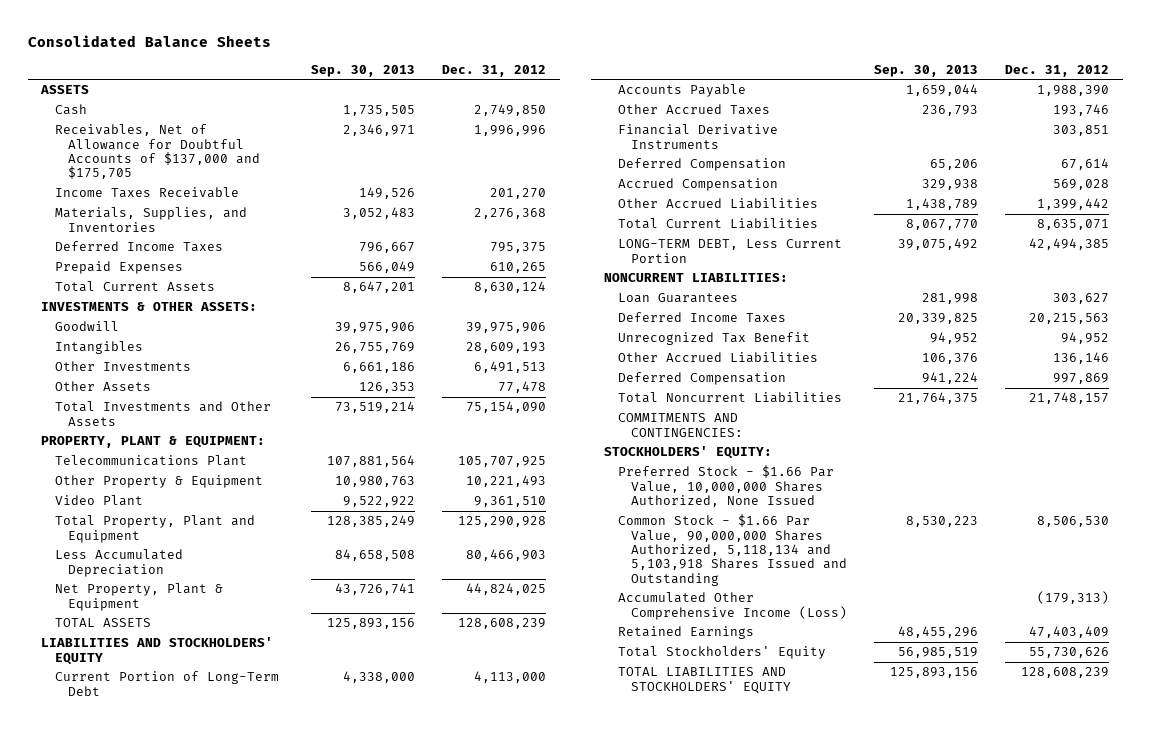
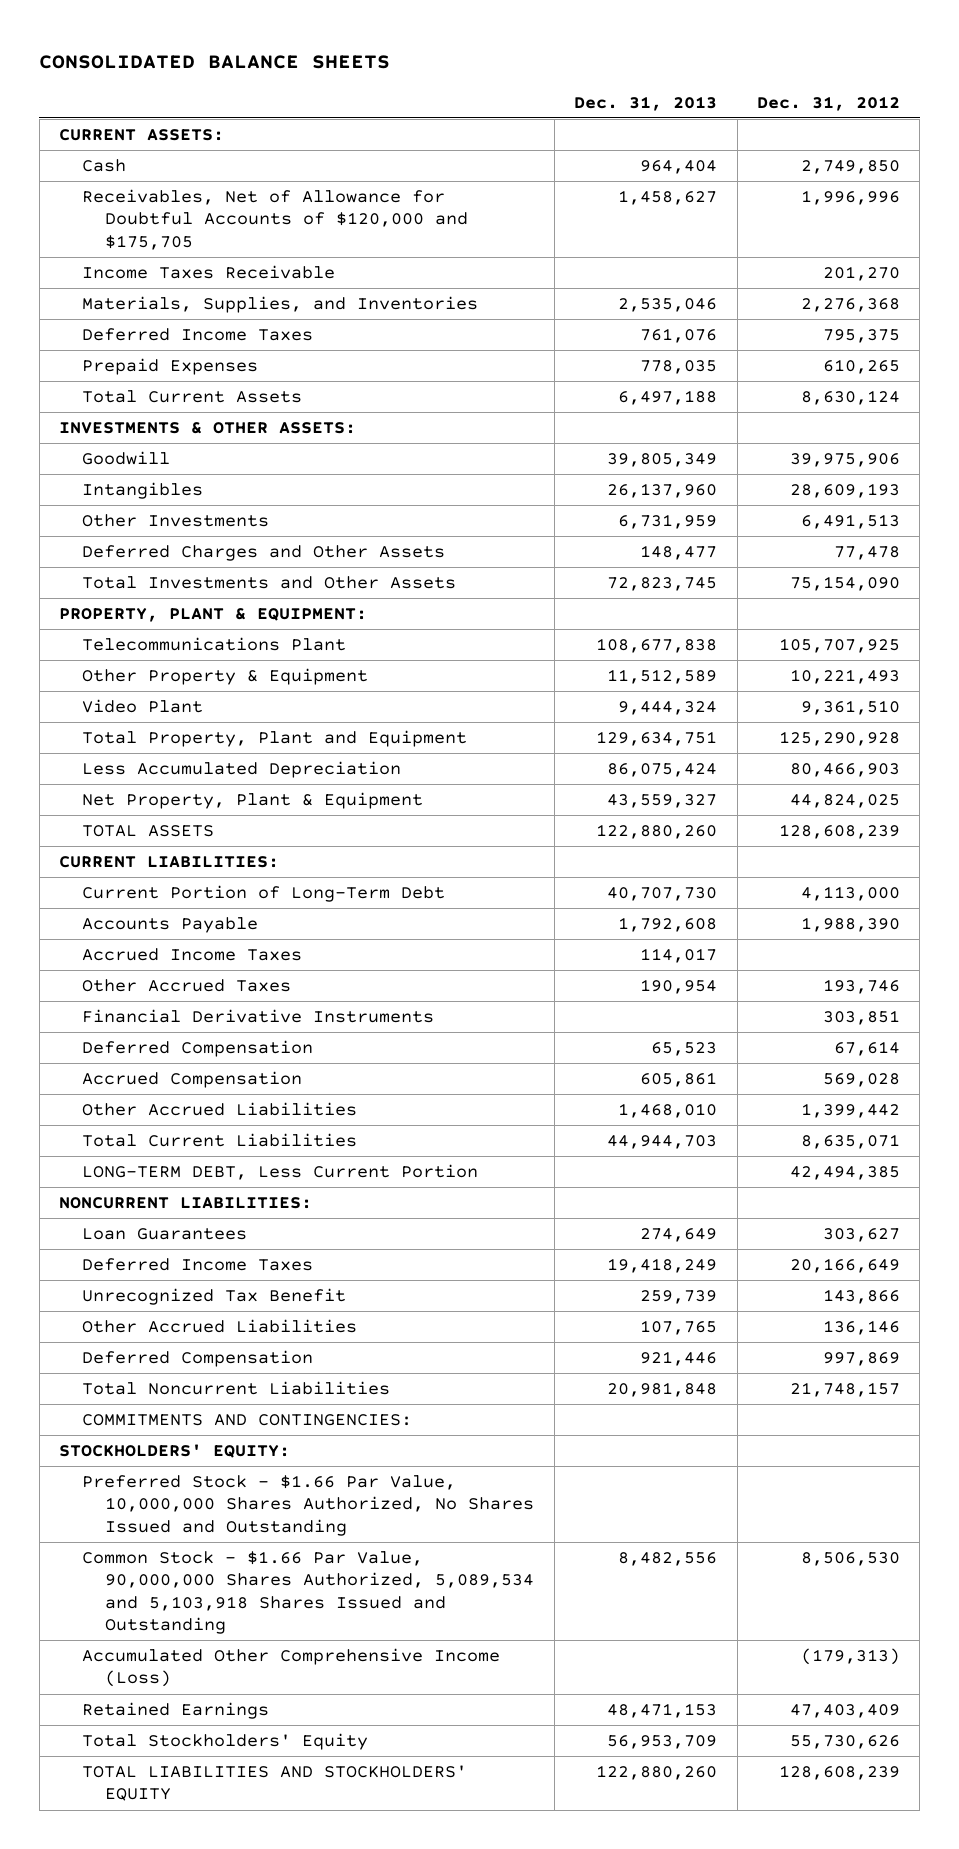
- Consolidated Balance Sheets
+ CONSOLIDATED BALANCE SHEETS
- | Sep. 30, 2013 | Dec. 31, 2012
+ | Dec. 31, 2013 | Dec. 31, 2012
- ASSETS
+ CURRENT ASSETS:
- Receivables, Net of Allowance for Doubtful Accounts of $137,000 and $175,705 | 2,346,971 | 1,996,996
+ Receivables, Net of Allowance for Doubtful Accounts of $120,000 and $175,705 | 1,458,627 | 1,996,996
- Other Assets | 126,353 | 77,478
+ Deferred Charges and Other Assets | 148,477 | 77,478
- LIABILITIES AND STOCKHOLDERS' EQUITY
+ CURRENT LIABILITIES:
+ Accrued Income Taxes | 114,017 |
- Deferred Income Taxes | 20,339,825 | 20,215,563
- Unrecognized Tax Benefit | 94,952 | 94,952
+ Deferred Income Taxes | 19,418,249 | 20,166,649
+ Unrecognized Tax Benefit | 259,739 | 143,866
- Preferred Stock - $1.66 Par Value, 10,000,000 Shares Authorized, None Issued
- Common Stock - $1.66 Par Value, 90,000,000 Shares Authorized, 5,118,134 and 5,103,918 Shares Issued and Outstanding | 8,530,223 | 8,506,530
+ Preferred Stock - $1.66 Par Value, 10,000,000 Shares Authorized, No Shares Issued and Outstanding
+ Common Stock - $1.66 Par Value, 90,000,000 Shares Authorized, 5,089,534 and 5,103,918 Shares Issued and Outstanding | 8,482,556 | 8,506,530

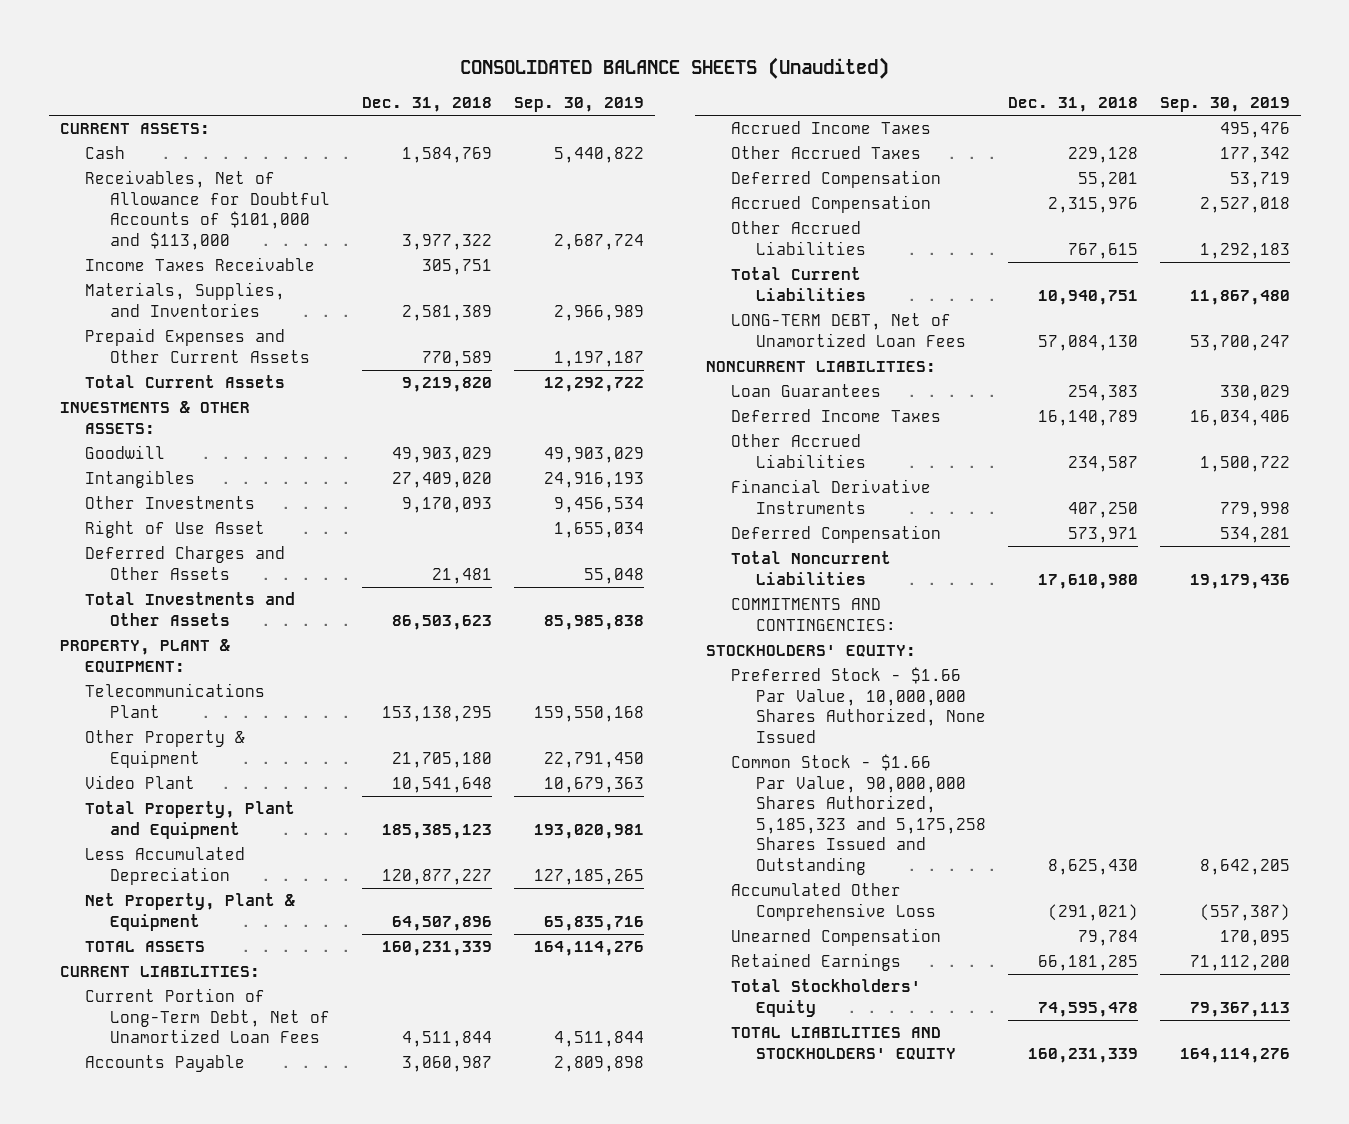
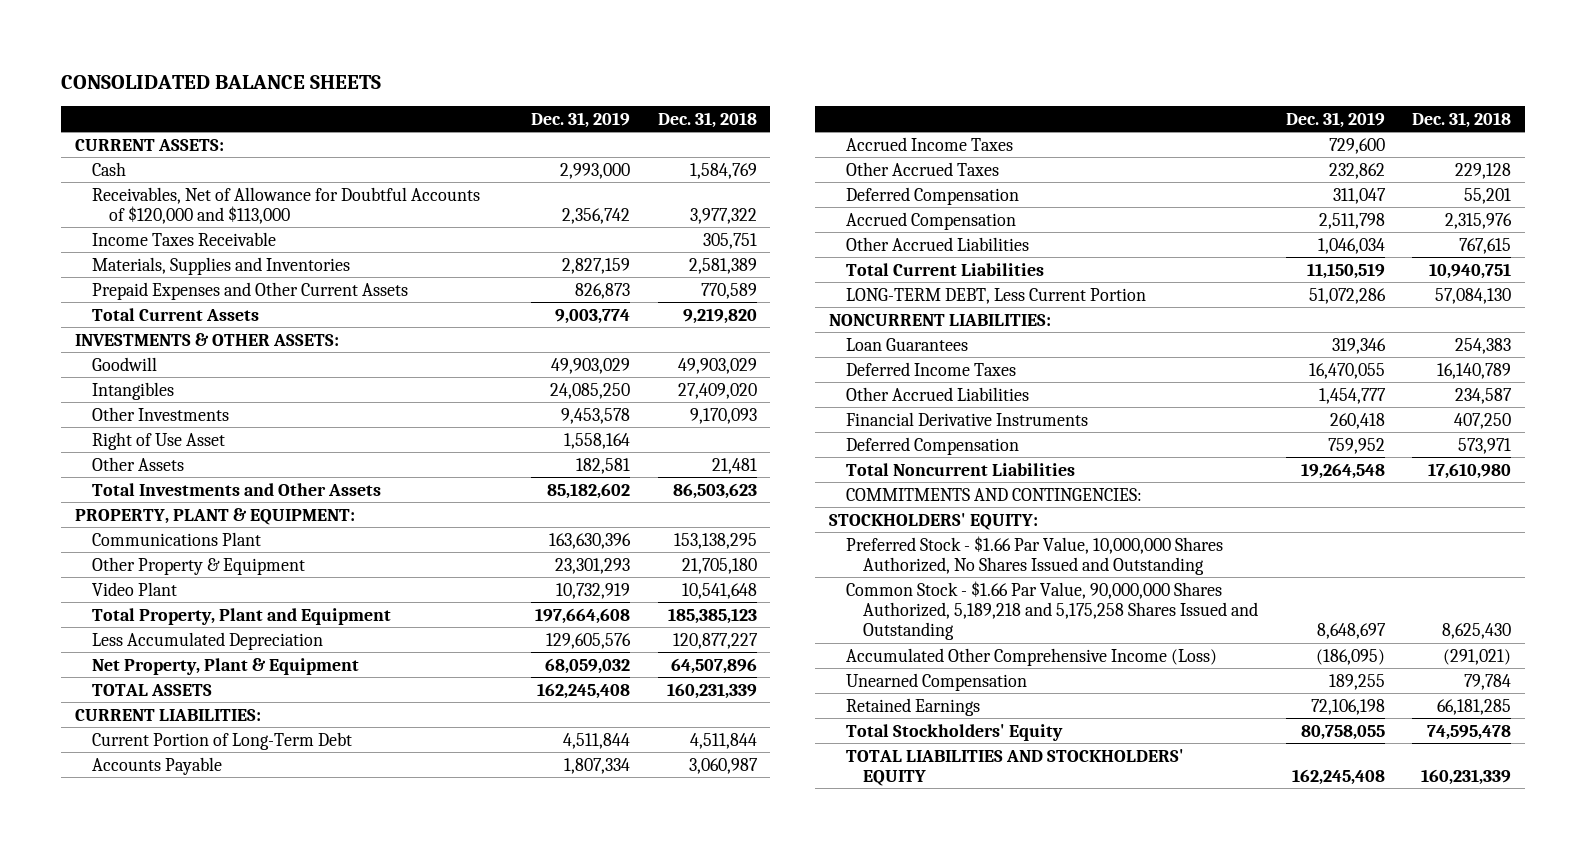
- CONSOLIDATED BALANCE SHEETS (Unaudited)
+ CONSOLIDATED BALANCE SHEETS
- | Dec. 31, 2018 | Sep. 30, 2019
+ | Dec. 31, 2019 | Dec. 31, 2018
- Receivables, Net of Allowance for Doubtful Accounts of $101,000 and $113,000 | 3,977,322 | 2,687,724
+ Receivables, Net of Allowance for Doubtful Accounts of $120,000 and $113,000 | 2,356,742 | 3,977,322
- Materials, Supplies, and Inventories | 2,581,389 | 2,966,989
+ Materials, Supplies and Inventories | 2,827,159 | 2,581,389
- Deferred Charges and Other Assets | 21,481 | 55,048
+ Other Assets | 182,581 | 21,481
- Telecommunications Plant | 153,138,295 | 159,550,168
+ Communications Plant | 163,630,396 | 153,138,295
- Current Portion of Long-Term Debt, Net of Unamortized Loan Fees | 4,511,844 | 4,511,844
+ Current Portion of Long-Term Debt | 4,511,844 | 4,511,844
- LONG-TERM DEBT, Net of Unamortized Loan Fees | 57,084,130 | 53,700,247
+ LONG-TERM DEBT, Less Current Portion | 51,072,286 | 57,084,130
- Preferred Stock - $1.66 Par Value, 10,000,000 Shares Authorized, None Issued
- Common Stock - $1.66 Par Value, 90,000,000 Shares Authorized, 5,185,323 and 5,175,258 Shares Issued and Outstanding | 8,625,430 | 8,642,205
- Accumulated Other Comprehensive Loss | (291,021) | (557,387)
+ Preferred Stock - $1.66 Par Value, 10,000,000 Shares Authorized, No Shares Issued and Outstanding
+ Common Stock - $1.66 Par Value, 90,000,000 Shares Authorized, 5,189,218 and 5,175,258 Shares Issued and Outstanding | 8,648,697 | 8,625,430
+ Accumulated Other Comprehensive Income (Loss) | (186,095) | (291,021)

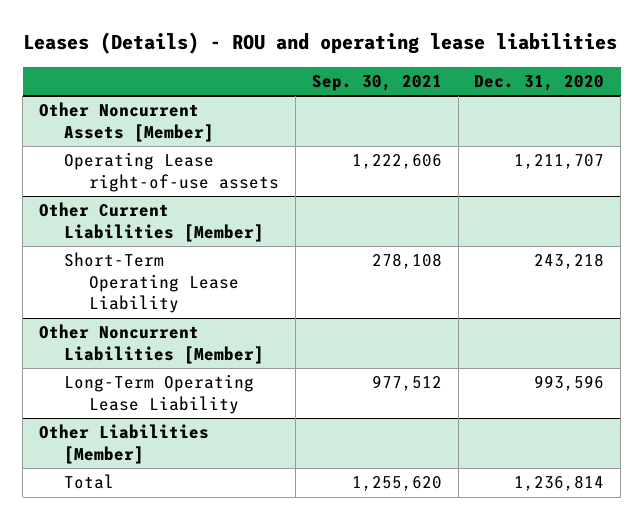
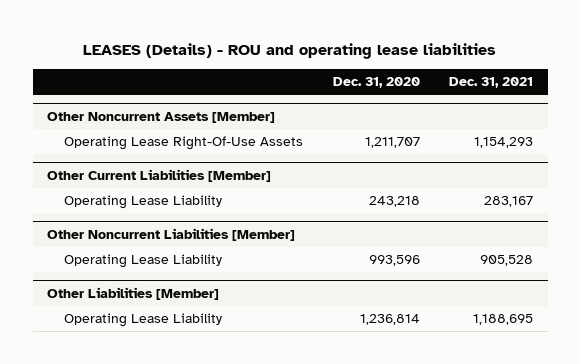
- Leases (Details) - ROU and operating lease liabilities
+ LEASES (Details) - ROU and operating lease liabilities
- | Sep. 30, 2021 | Dec. 31, 2020
+ | Dec. 31, 2020 | Dec. 31, 2021
@ Other Noncurrent Assets [Member]
- Operating Lease right-of-use assets | 1,222,606 | 1,211,707
+ Operating Lease Right-Of-Use Assets | 1,211,707 | 1,154,293
@ Other Current Liabilities [Member]
- Short-Term Operating Lease Liability | 278,108 | 243,218
+ Operating Lease Liability | 243,218 | 283,167
@ Other Noncurrent Liabilities [Member]
- Long-Term Operating Lease Liability | 977,512 | 993,596
+ Operating Lease Liability | 993,596 | 905,528
@ Other Liabilities [Member]
- Total | 1,255,620 | 1,236,814
+ Operating Lease Liability | 1,236,814 | 1,188,695

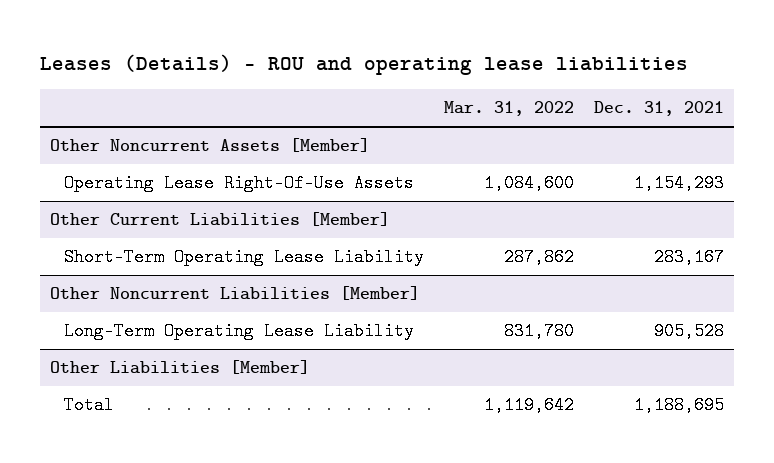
- LEASES (Details) - ROU and operating lease liabilities
+ Leases (Details) - ROU and operating lease liabilities
- | Dec. 31, 2020 | Dec. 31, 2021
+ | Mar. 31, 2022 | Dec. 31, 2021
@ Other Current Liabilities [Member]
- Operating Lease Liability | 243,218 | 283,167
+ Short-Term Operating Lease Liability | 287,862 | 283,167
@ Other Noncurrent Liabilities [Member]
- Operating Lease Liability | 993,596 | 905,528
+ Long-Term Operating Lease Liability | 831,780 | 905,528
@ Other Liabilities [Member]
- Operating Lease Liability | 1,236,814 | 1,188,695
+ Total | 1,119,642 | 1,188,695

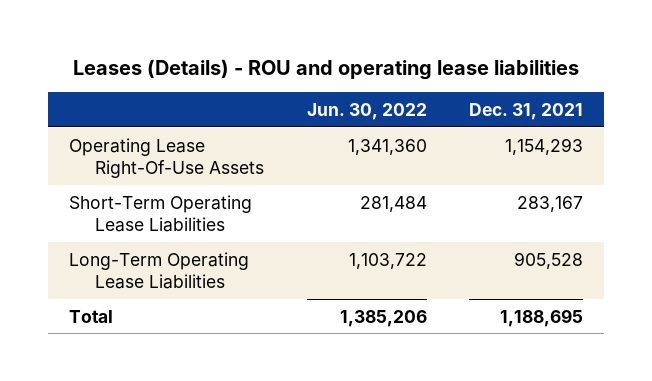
- | Mar. 31, 2022 | Dec. 31, 2021
+ | Jun. 30, 2022 | Dec. 31, 2021
- Other Noncurrent Assets [Member]
- Other Current Liabilities [Member]
- Short-Term Operating Lease Liability | 287,862 | 283,167
- Other Noncurrent Liabilities [Member]
- Long-Term Operating Lease Liability | 831,780 | 905,528
- Other Liabilities [Member]
+ Short-Term Operating Lease Liabilities | 281,484 | 283,167
+ Long-Term Operating Lease Liabilities | 1,103,722 | 905,528

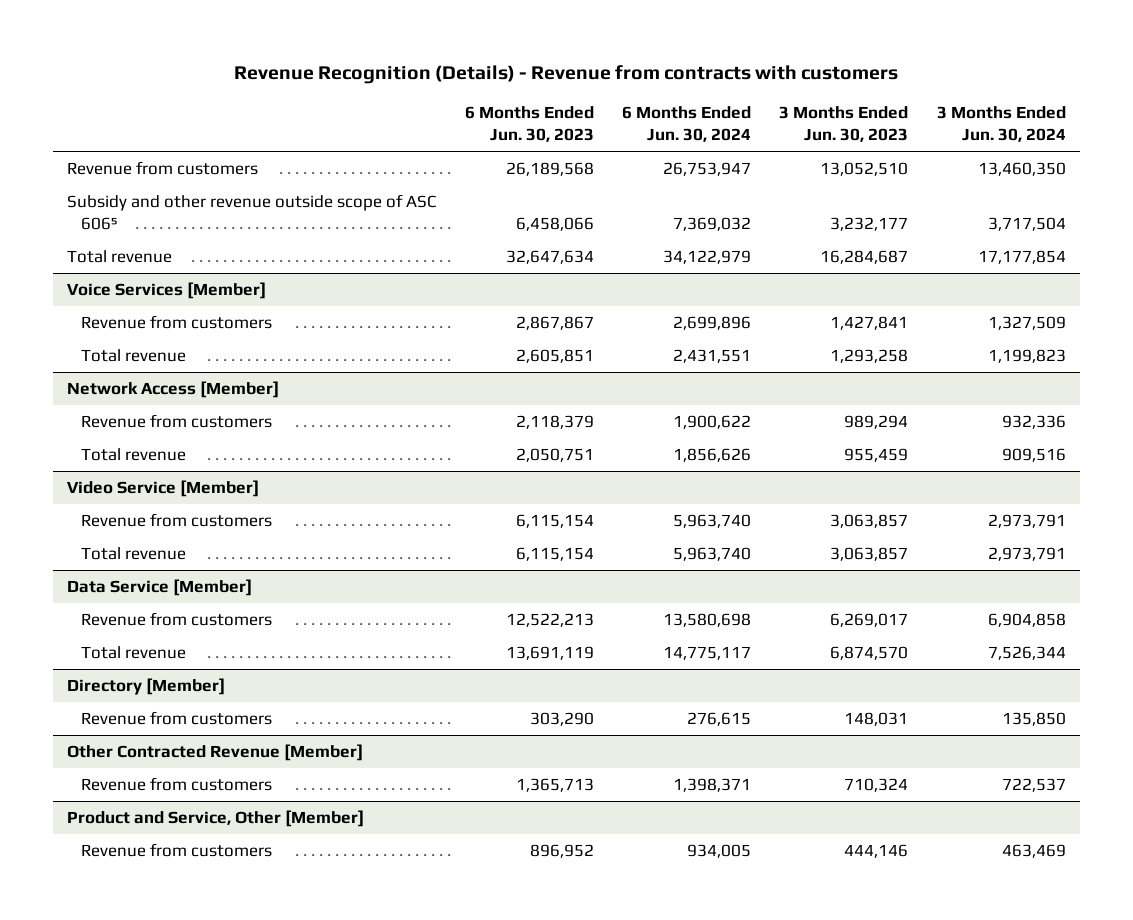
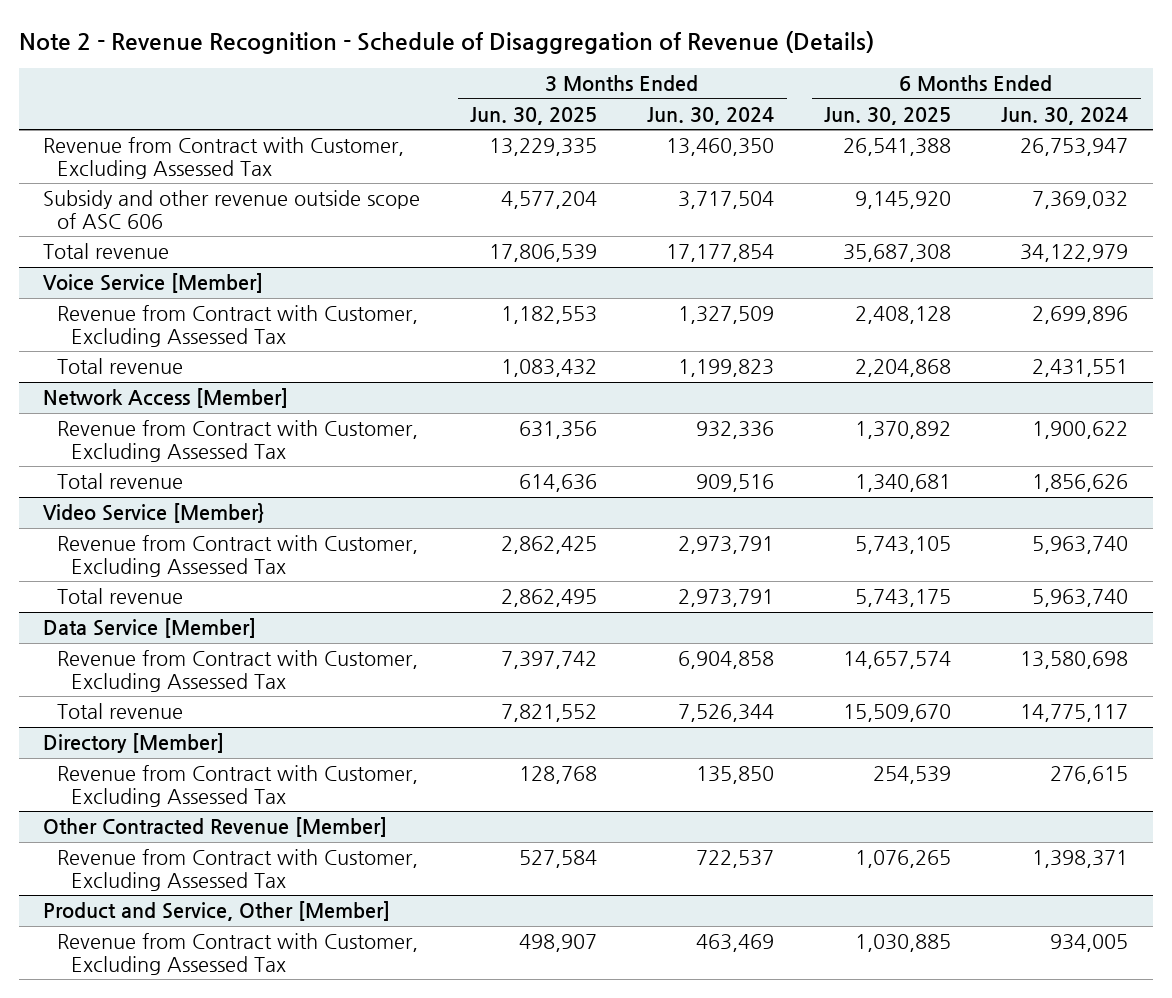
- Revenue Recognition (Details) - Revenue from contracts with customers
+ Note 2 - Revenue Recognition - Schedule of Disaggregation of Revenue (Details)
- | 6 Months Ended Jun. 30, 2023 | 6 Months Ended Jun. 30, 2024 | 3 Months Ended Jun. 30, 2023 | 3 Months Ended Jun. 30, 2024
+ | 3 Months Ended Jun. 30, 2025 | 3 Months Ended Jun. 30, 2024 | 6 Months Ended Jun. 30, 2025 | 6 Months Ended Jun. 30, 2024
- Revenue from customers | 26,189,568 | 26,753,947 | 13,052,510 | 13,460,350
- Subsidy and other revenue outside scope of ASC 606⁵ | 6,458,066 | 7,369,032 | 3,232,177 | 3,717,504
+ Revenue from Contract with Customer, Excluding Assessed Tax | 13,229,335 | 13,460,350 | 26,541,388 | 26,753,947
+ Subsidy and other revenue outside scope of ASC 606 | 4,577,204 | 3,717,504 | 9,145,920 | 7,369,032
- Voice Services [Member]
- Revenue from customers | 2,867,867 | 2,699,896 | 1,427,841 | 1,327,509
+ Voice Service [Member]
+ Revenue from Contract with Customer, Excluding Assessed Tax | 1,182,553 | 1,327,509 | 2,408,128 | 2,699,896
@ Network Access [Member]
- Revenue from customers | 2,118,379 | 1,900,622 | 989,294 | 932,336
+ Revenue from Contract with Customer, Excluding Assessed Tax | 631,356 | 932,336 | 1,370,892 | 1,900,622
- Video Service [Member]
- Revenue from customers | 6,115,154 | 5,963,740 | 3,063,857 | 2,973,791
+ Video Service [Member}
+ Revenue from Contract with Customer, Excluding Assessed Tax | 2,862,425 | 2,973,791 | 5,743,105 | 5,963,740
@ Data Service [Member]
- Revenue from customers | 12,522,213 | 13,580,698 | 6,269,017 | 6,904,858
+ Revenue from Contract with Customer, Excluding Assessed Tax | 7,397,742 | 6,904,858 | 14,657,574 | 13,580,698
@ Directory [Member]
- Revenue from customers | 303,290 | 276,615 | 148,031 | 135,850
+ Revenue from Contract with Customer, Excluding Assessed Tax | 128,768 | 135,850 | 254,539 | 276,615
@ Other Contracted Revenue [Member]
- Revenue from customers | 1,365,713 | 1,398,371 | 710,324 | 722,537
+ Revenue from Contract with Customer, Excluding Assessed Tax | 527,584 | 722,537 | 1,076,265 | 1,398,371
@ Product and Service, Other [Member]
- Revenue from customers | 896,952 | 934,005 | 444,146 | 463,469
+ Revenue from Contract with Customer, Excluding Assessed Tax | 498,907 | 463,469 | 1,030,885 | 934,005

